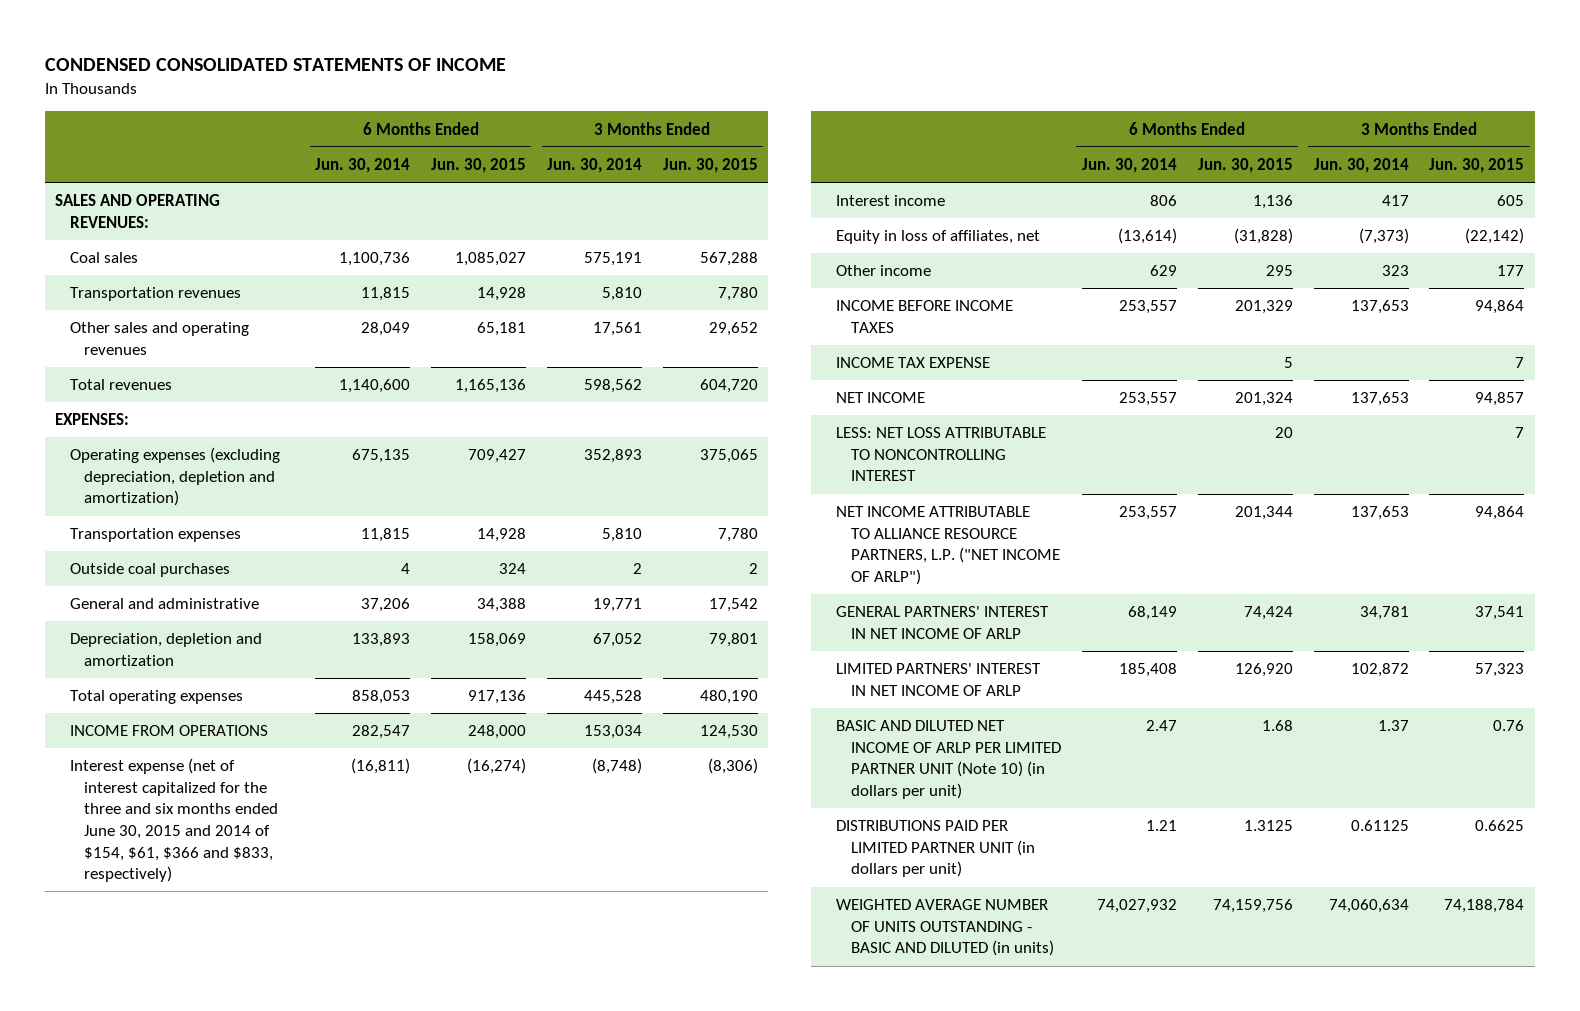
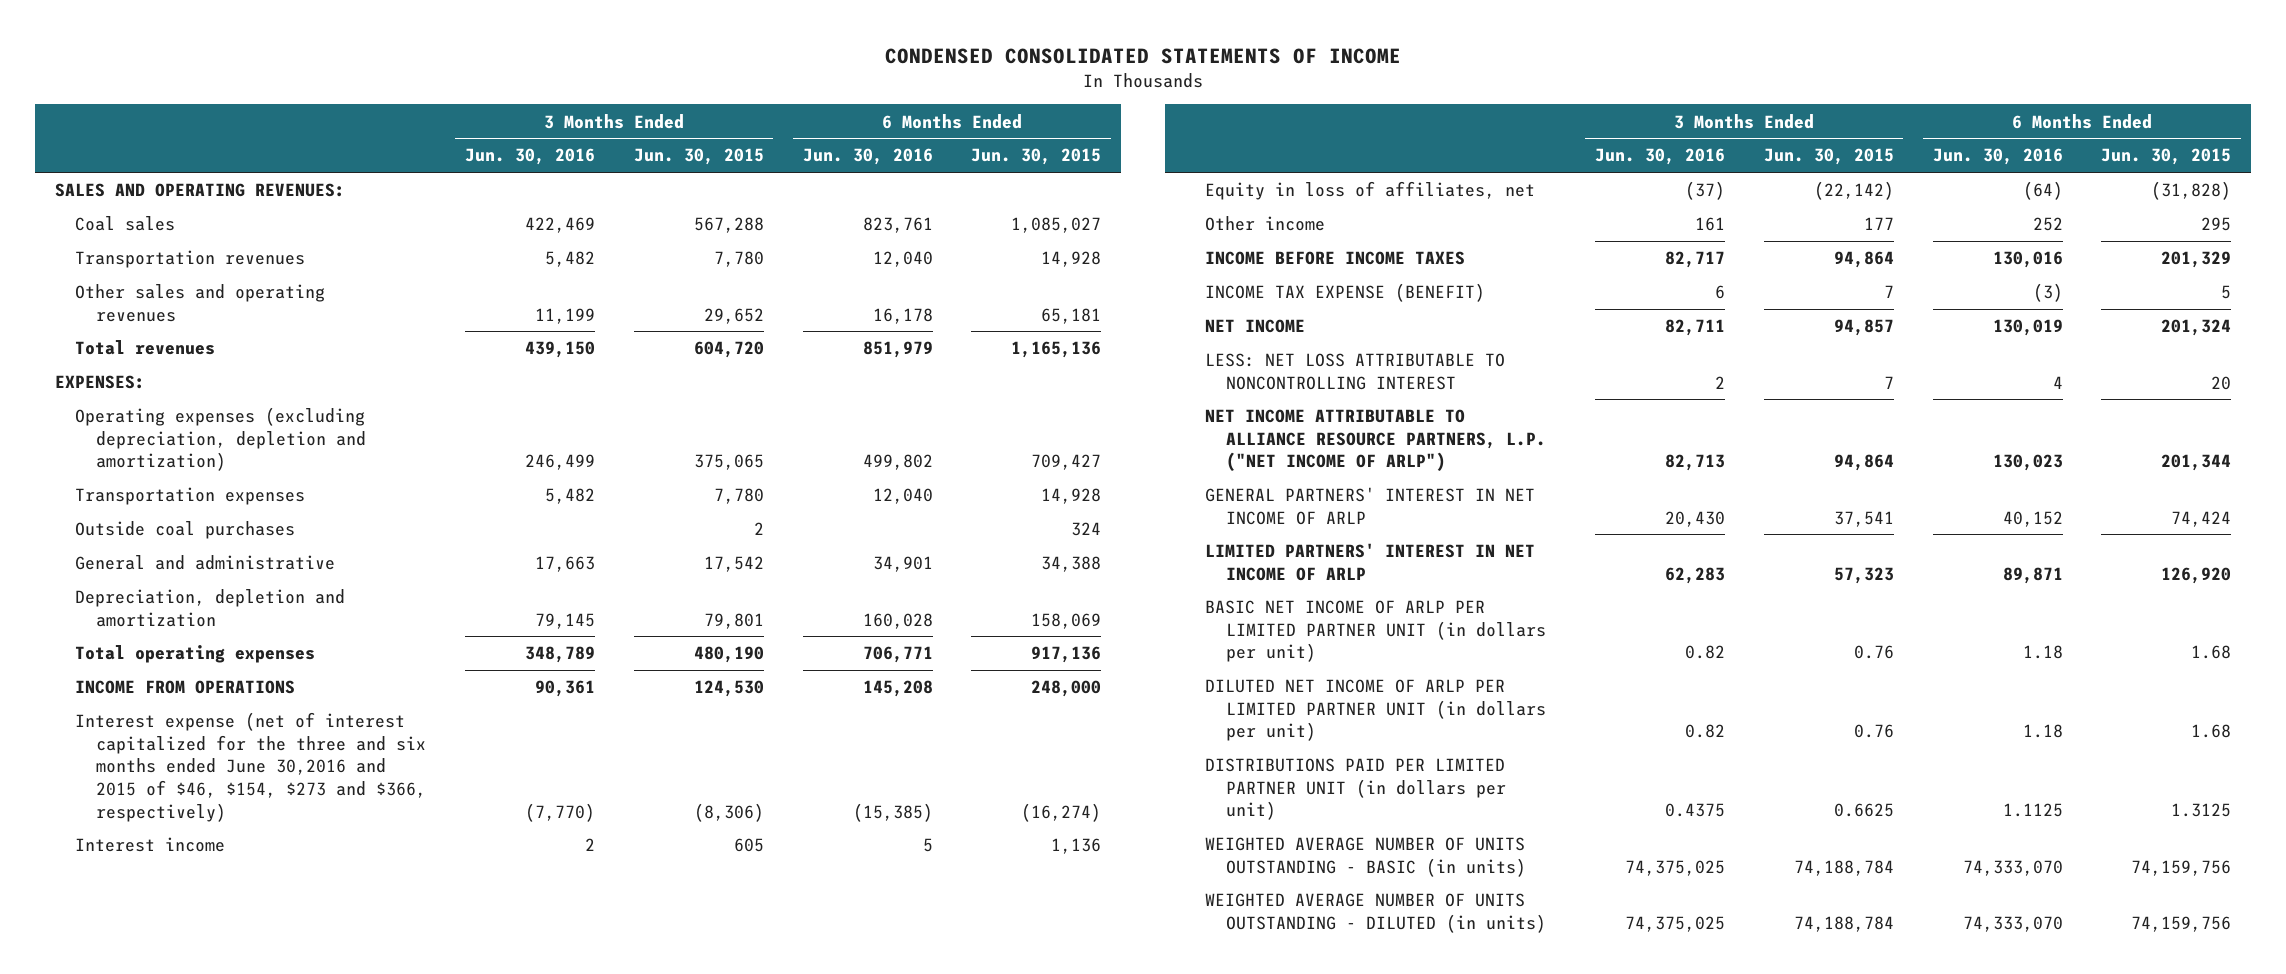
- | 6 Months Ended Jun. 30, 2014 | 6 Months Ended Jun. 30, 2015 | 3 Months Ended Jun. 30, 2014 | 3 Months Ended Jun. 30, 2015
+ | 3 Months Ended Jun. 30, 2016 | 3 Months Ended Jun. 30, 2015 | 6 Months Ended Jun. 30, 2016 | 6 Months Ended Jun. 30, 2015
- Interest expense (net of interest capitalized for the three and six months ended June 30, 2015 and 2014 of $154, $61, $366 and $833, respectively) | (16,811) | (16,274) | (8,748) | (8,306)
+ Interest expense (net of interest capitalized for the three and six months ended June 30,2016 and 2015 of $46, $154, $273 and $366, respectively) | (7,770) | (8,306) | (15,385) | (16,274)
- INCOME TAX EXPENSE | | 5 | | 7
+ INCOME TAX EXPENSE (BENEFIT) | 6 | 7 | (3) | 5
- BASIC AND DILUTED NET INCOME OF ARLP PER LIMITED PARTNER UNIT (Note 10) (in dollars per unit) | 2.47 | 1.68 | 1.37 | 0.76
+ BASIC NET INCOME OF ARLP PER LIMITED PARTNER UNIT (in dollars per unit) | 0.82 | 0.76 | 1.18 | 1.68
+ DILUTED NET INCOME OF ARLP PER LIMITED PARTNER UNIT (in dollars per unit) | 0.82 | 0.76 | 1.18 | 1.68
- WEIGHTED AVERAGE NUMBER OF UNITS OUTSTANDING - BASIC AND DILUTED (in units) | 74,027,932 | 74,159,756 | 74,060,634 | 74,188,784
+ WEIGHTED AVERAGE NUMBER OF UNITS OUTSTANDING - BASIC (in units) | 74,375,025 | 74,188,784 | 74,333,070 | 74,159,756
+ WEIGHTED AVERAGE NUMBER OF UNITS OUTSTANDING - DILUTED (in units) | 74,375,025 | 74,188,784 | 74,333,070 | 74,159,756

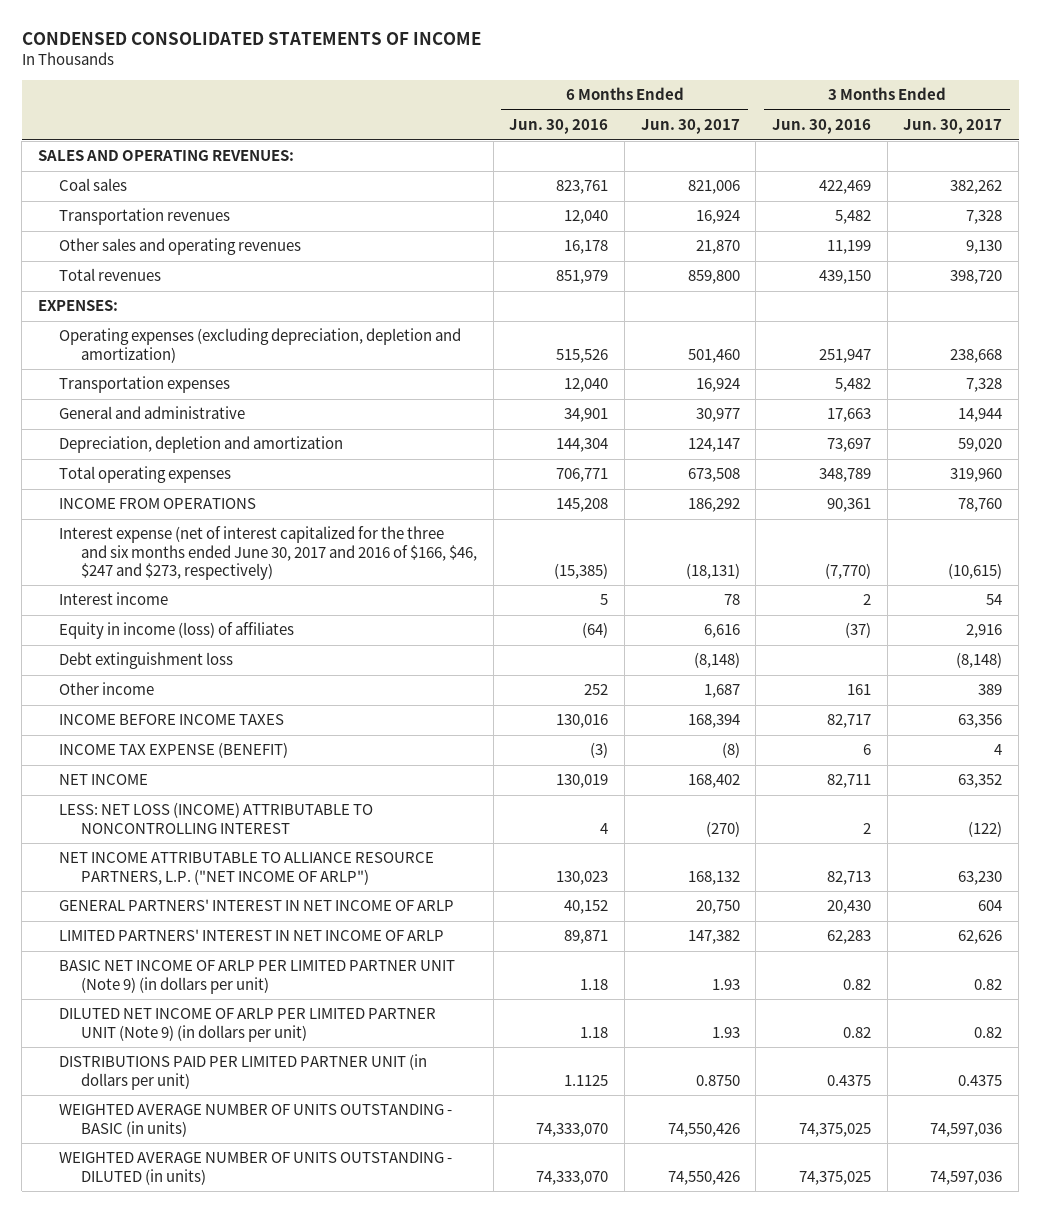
- | 3 Months Ended Jun. 30, 2016 | 3 Months Ended Jun. 30, 2015 | 6 Months Ended Jun. 30, 2016 | 6 Months Ended Jun. 30, 2015
+ | 6 Months Ended Jun. 30, 2016 | 6 Months Ended Jun. 30, 2017 | 3 Months Ended Jun. 30, 2016 | 3 Months Ended Jun. 30, 2017
- Operating expenses (excluding depreciation, depletion and amortization) | 246,499 | 375,065 | 499,802 | 709,427
+ Operating expenses (excluding depreciation, depletion and amortization) | 515,526 | 501,460 | 251,947 | 238,668
- Outside coal purchases | | 2 | | 324
- Depreciation, depletion and amortization | 79,145 | 79,801 | 160,028 | 158,069
+ Depreciation, depletion and amortization | 144,304 | 124,147 | 73,697 | 59,020
- Interest expense (net of interest capitalized for the three and six months ended June 30,2016 and 2015 of $46, $154, $273 and $366, respectively) | (7,770) | (8,306) | (15,385) | (16,274)
+ Interest expense (net of interest capitalized for the three and six months ended June 30, 2017 and 2016 of $166, $46, $247 and $273, respectively) | (15,385) | (18,131) | (7,770) | (10,615)
- Equity in loss of affiliates, net | (37) | (22,142) | (64) | (31,828)
+ Equity in income (loss) of affiliates | (64) | 6,616 | (37) | 2,916
+ Debt extinguishment loss | | (8,148) | | (8,148)
- LESS: NET LOSS ATTRIBUTABLE TO NONCONTROLLING INTEREST | 2 | 7 | 4 | 20
+ LESS: NET LOSS (INCOME) ATTRIBUTABLE TO NONCONTROLLING INTEREST | 4 | (270) | 2 | (122)
- BASIC NET INCOME OF ARLP PER LIMITED PARTNER UNIT (in dollars per unit) | 0.82 | 0.76 | 1.18 | 1.68
- DILUTED NET INCOME OF ARLP PER LIMITED PARTNER UNIT (in dollars per unit) | 0.82 | 0.76 | 1.18 | 1.68
+ BASIC NET INCOME OF ARLP PER LIMITED PARTNER UNIT (Note 9) (in dollars per unit) | 1.18 | 1.93 | 0.82 | 0.82
+ DILUTED NET INCOME OF ARLP PER LIMITED PARTNER UNIT (Note 9) (in dollars per unit) | 1.18 | 1.93 | 0.82 | 0.82

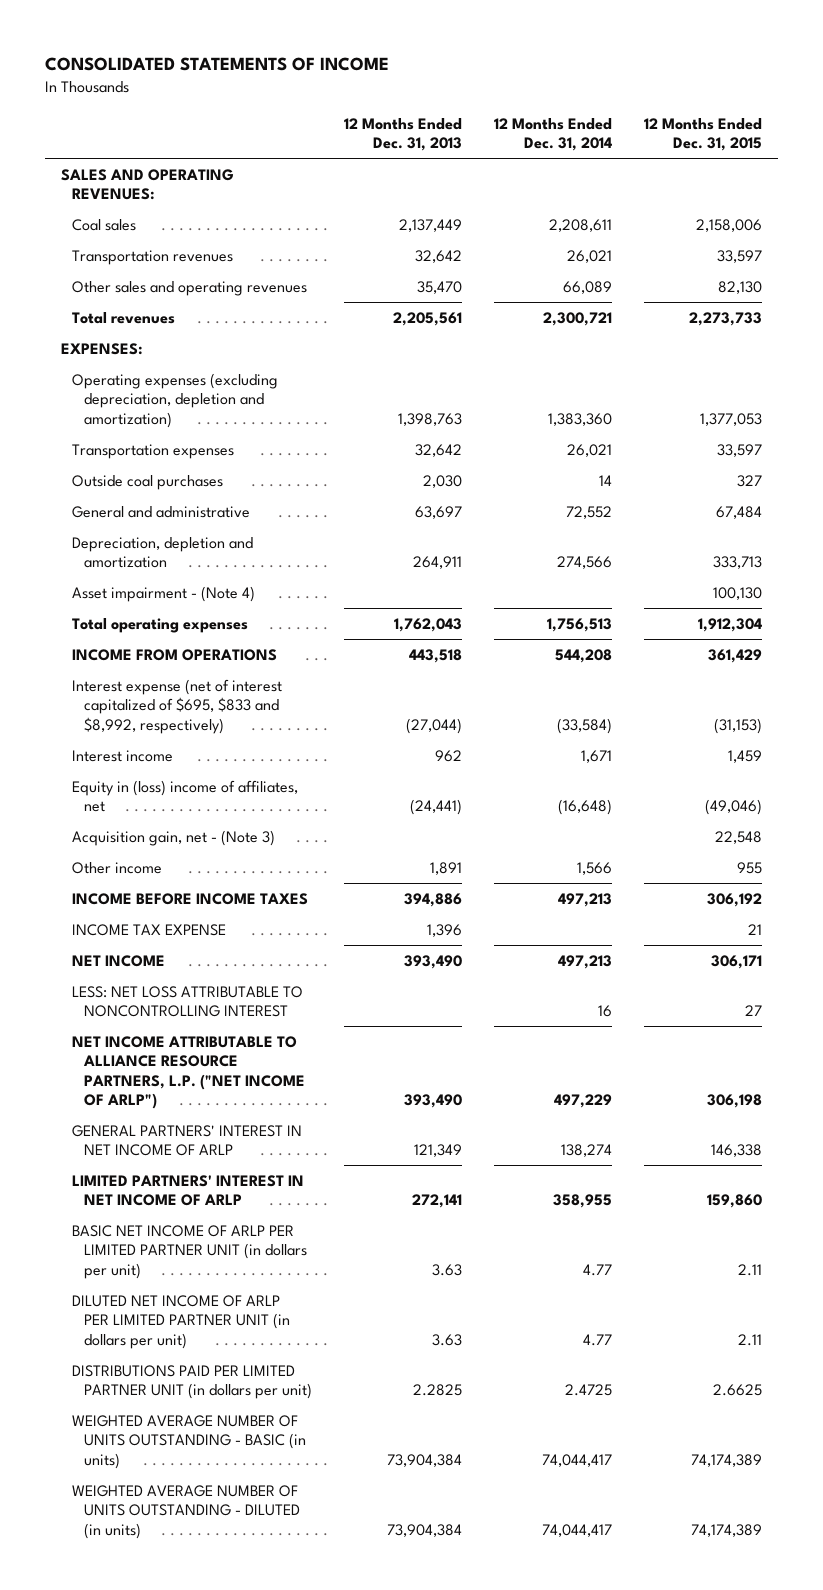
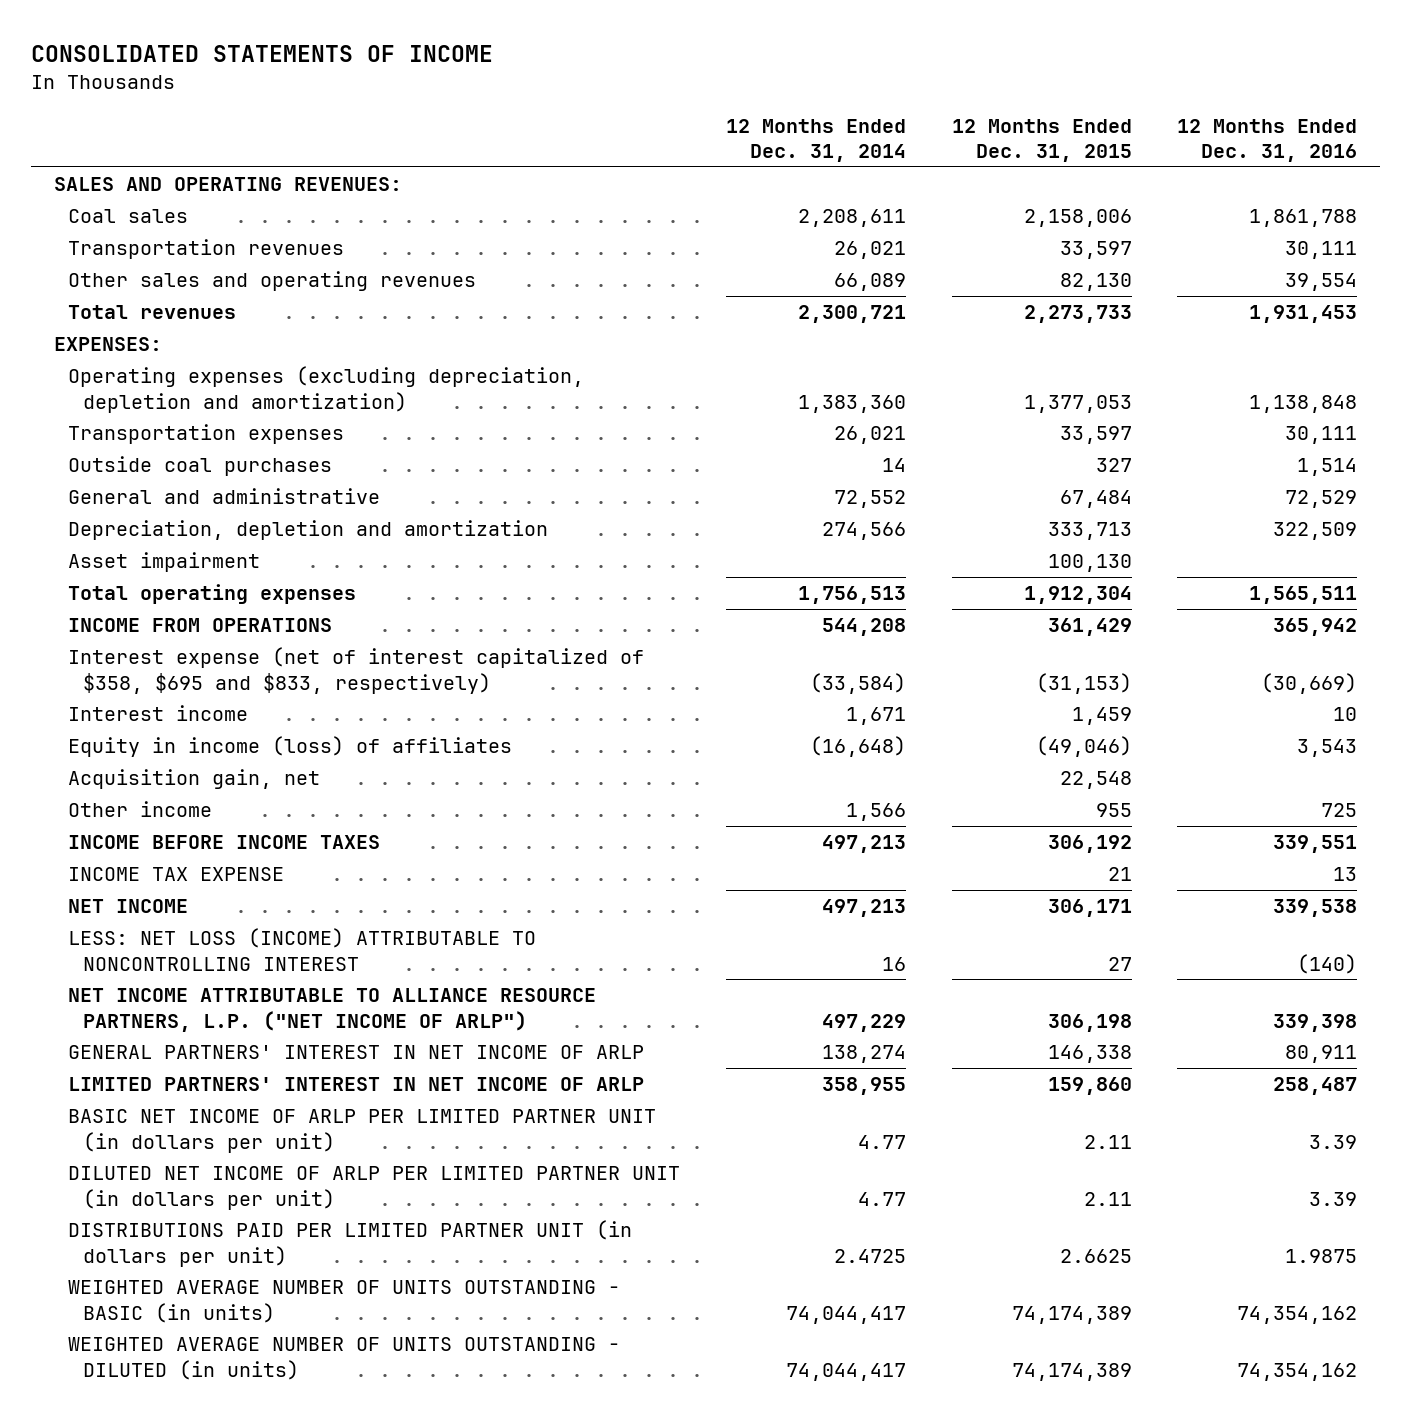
- | 12 Months Ended Dec. 31, 2013 | 12 Months Ended Dec. 31, 2014 | 12 Months Ended Dec. 31, 2015
+ | 12 Months Ended Dec. 31, 2014 | 12 Months Ended Dec. 31, 2015 | 12 Months Ended Dec. 31, 2016
- Asset impairment - (Note 4) | | | 100,130
+ Asset impairment | | 100,130 |
- Interest expense (net of interest capitalized of $695, $833 and $8,992, respectively) | (27,044) | (33,584) | (31,153)
+ Interest expense (net of interest capitalized of $358, $695 and $833, respectively) | (33,584) | (31,153) | (30,669)
- Equity in (loss) income of affiliates, net | (24,441) | (16,648) | (49,046)
- Acquisition gain, net - (Note 3) | | | 22,548
+ Equity in income (loss) of affiliates | (16,648) | (49,046) | 3,543
+ Acquisition gain, net | | 22,548 |
- LESS: NET LOSS ATTRIBUTABLE TO NONCONTROLLING INTEREST | | 16 | 27
+ LESS: NET LOSS (INCOME) ATTRIBUTABLE TO NONCONTROLLING INTEREST | 16 | 27 | (140)

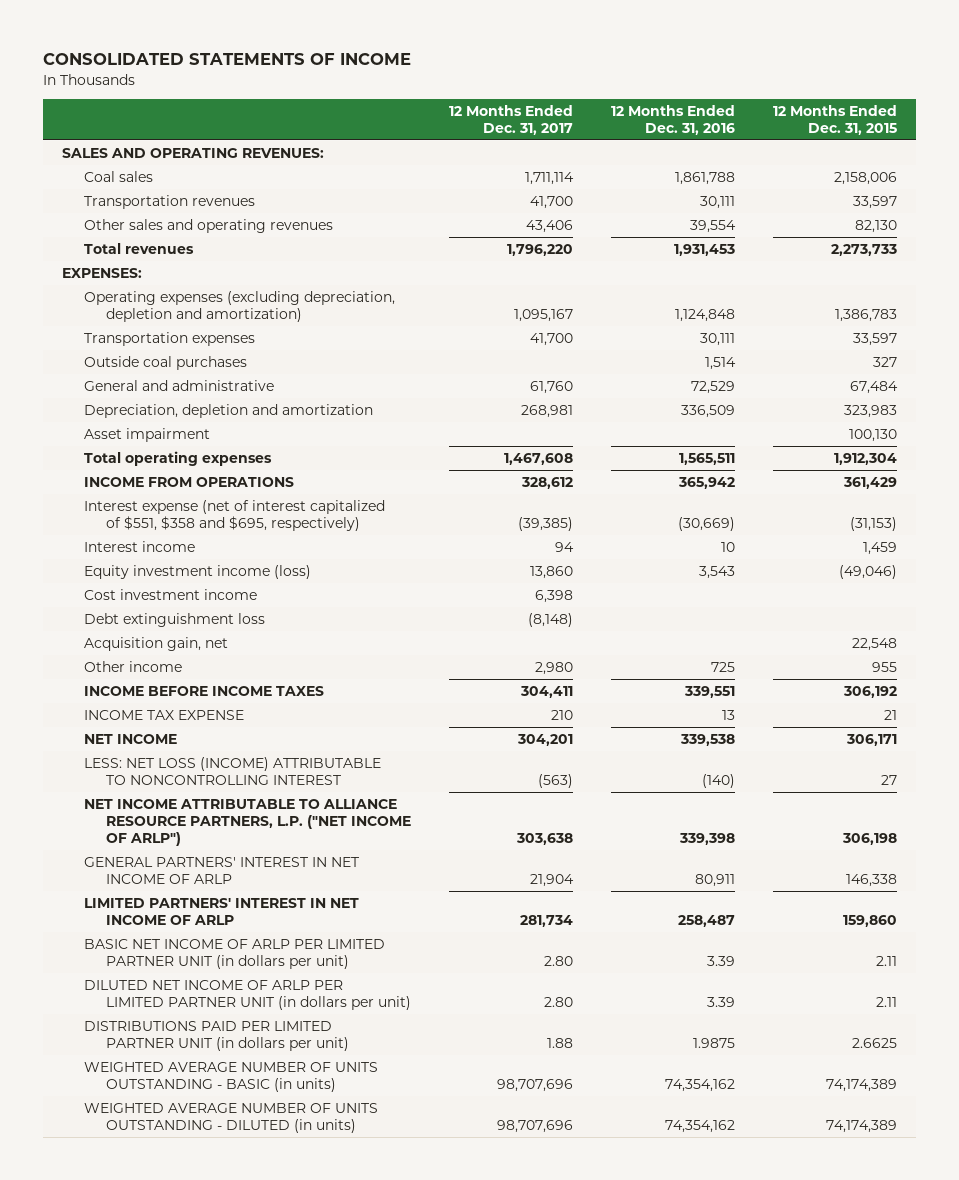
- | 12 Months Ended Dec. 31, 2014 | 12 Months Ended Dec. 31, 2015 | 12 Months Ended Dec. 31, 2016
+ | 12 Months Ended Dec. 31, 2017 | 12 Months Ended Dec. 31, 2016 | 12 Months Ended Dec. 31, 2015
- Operating expenses (excluding depreciation, depletion and amortization) | 1,383,360 | 1,377,053 | 1,138,848
+ Operating expenses (excluding depreciation, depletion and amortization) | 1,095,167 | 1,124,848 | 1,386,783
- Depreciation, depletion and amortization | 274,566 | 333,713 | 322,509
+ Depreciation, depletion and amortization | 268,981 | 336,509 | 323,983
- Interest expense (net of interest capitalized of $358, $695 and $833, respectively) | (33,584) | (31,153) | (30,669)
+ Interest expense (net of interest capitalized of $551, $358 and $695, respectively) | (39,385) | (30,669) | (31,153)
- Equity in income (loss) of affiliates | (16,648) | (49,046) | 3,543
+ Equity investment income (loss) | 13,860 | 3,543 | (49,046)
+ Cost investment income | 6,398 | |
+ Debt extinguishment loss | (8,148) | |

